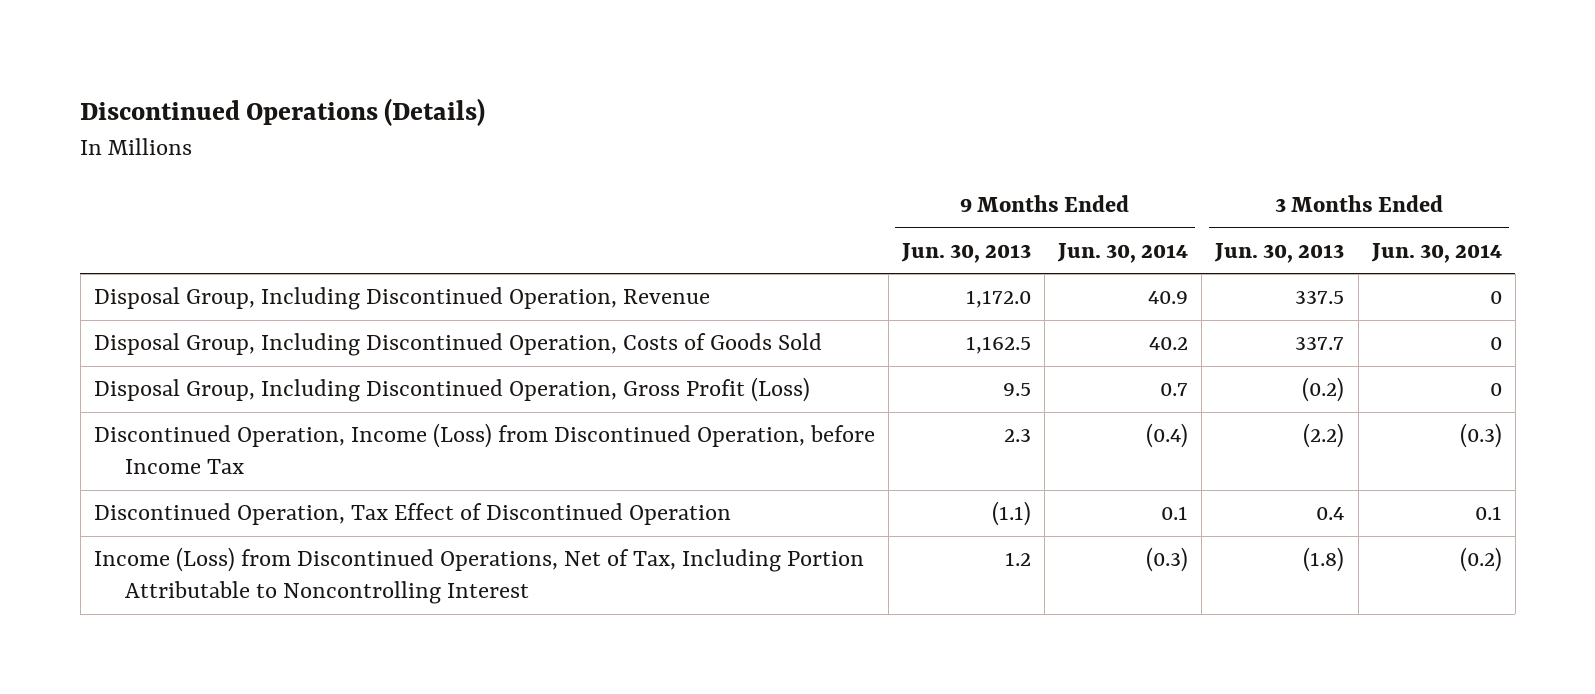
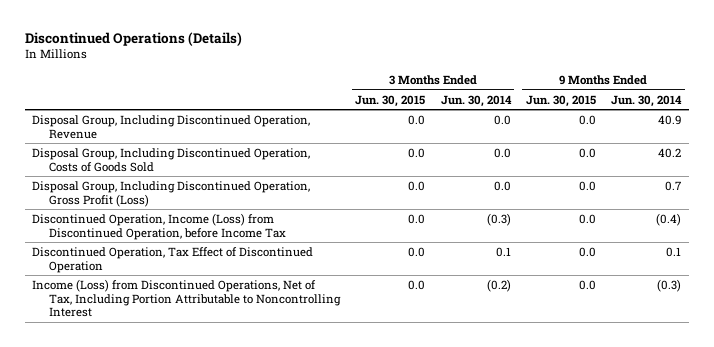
- | 9 Months Ended Jun. 30, 2013 | 9 Months Ended Jun. 30, 2014 | 3 Months Ended Jun. 30, 2013 | 3 Months Ended Jun. 30, 2014
+ | 3 Months Ended Jun. 30, 2015 | 3 Months Ended Jun. 30, 2014 | 9 Months Ended Jun. 30, 2015 | 9 Months Ended Jun. 30, 2014
- Disposal Group, Including Discontinued Operation, Revenue | 1,172.0 | 40.9 | 337.5 | 0
- Disposal Group, Including Discontinued Operation, Costs of Goods Sold | 1,162.5 | 40.2 | 337.7 | 0
- Disposal Group, Including Discontinued Operation, Gross Profit (Loss) | 9.5 | 0.7 | (0.2) | 0
+ Disposal Group, Including Discontinued Operation, Revenue | 0.0 | 0.0 | 0.0 | 40.9
+ Disposal Group, Including Discontinued Operation, Costs of Goods Sold | 0.0 | 0.0 | 0.0 | 40.2
+ Disposal Group, Including Discontinued Operation, Gross Profit (Loss) | 0.0 | 0.0 | 0.0 | 0.7

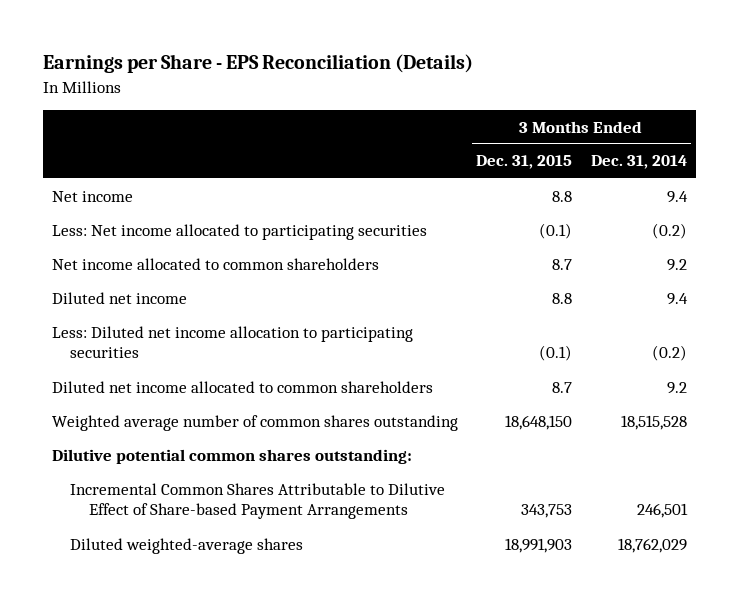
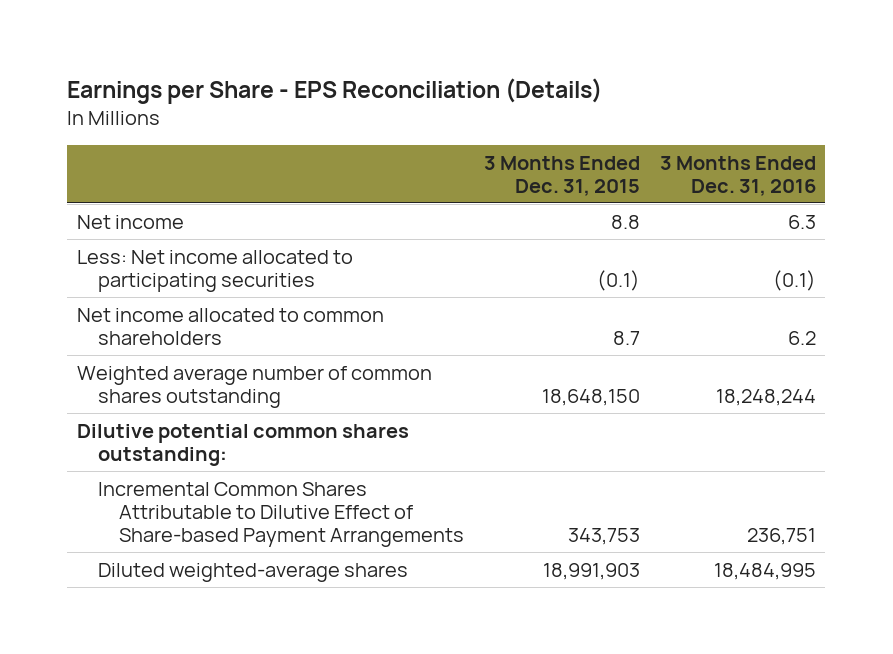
- | 3 Months Ended Dec. 31, 2015 | 3 Months Ended Dec. 31, 2014
+ | 3 Months Ended Dec. 31, 2015 | 3 Months Ended Dec. 31, 2016
- Diluted net income | 8.8 | 9.4
- Less: Diluted net income allocation to participating securities | (0.1) | (0.2)
- Diluted net income allocated to common shareholders | 8.7 | 9.2

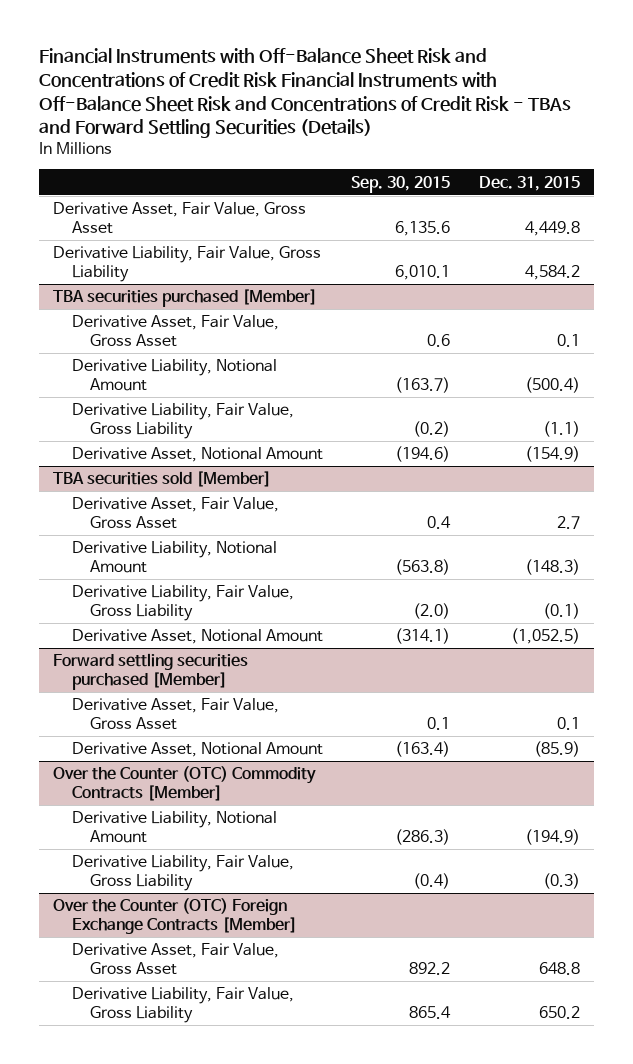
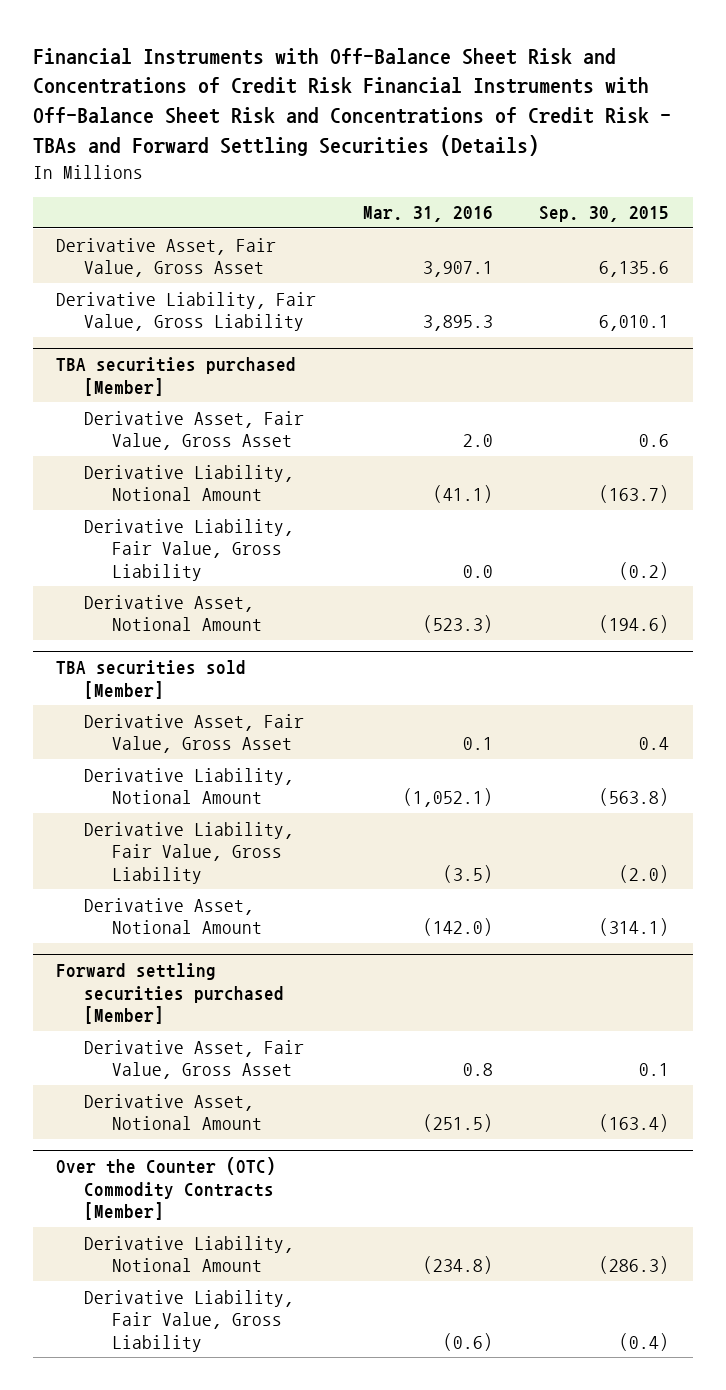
- | Sep. 30, 2015 | Dec. 31, 2015
+ | Mar. 31, 2016 | Sep. 30, 2015
- Over the Counter (OTC) Foreign Exchange Contracts [Member]
- Derivative Asset, Fair Value, Gross Asset | 892.2 | 648.8
- Derivative Liability, Fair Value, Gross Liability | 865.4 | 650.2

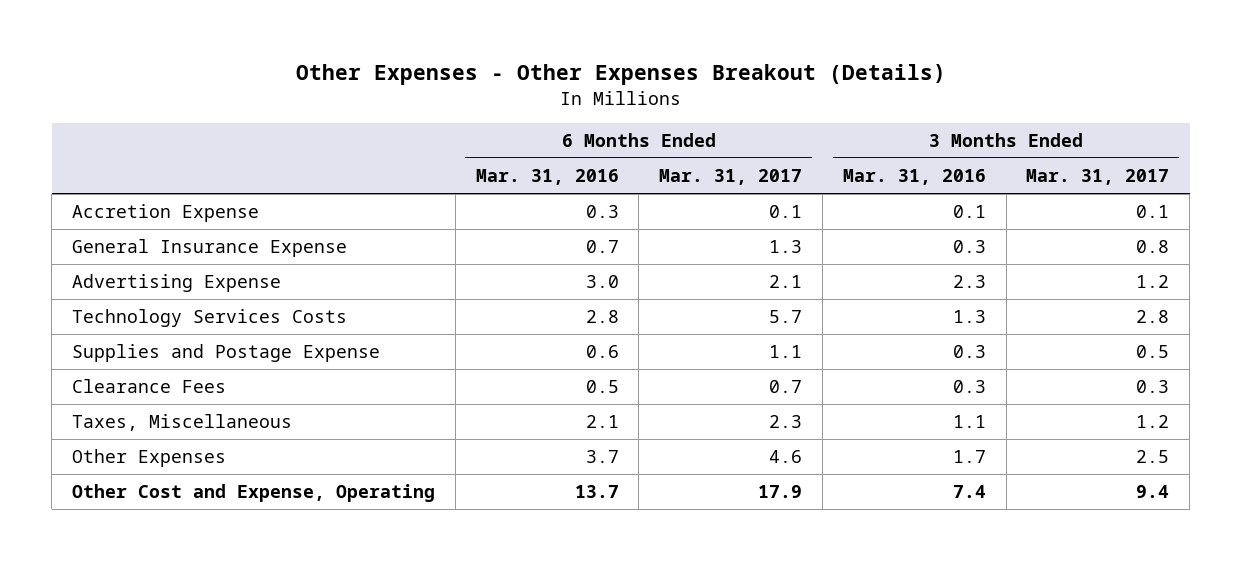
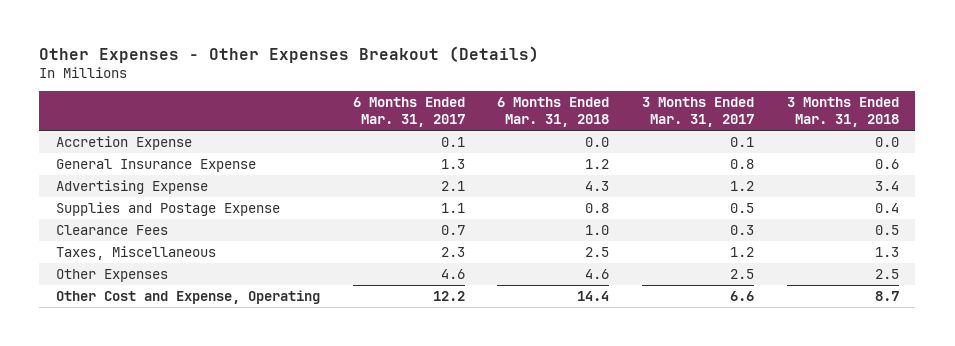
- | 6 Months Ended Mar. 31, 2016 | 6 Months Ended Mar. 31, 2017 | 3 Months Ended Mar. 31, 2016 | 3 Months Ended Mar. 31, 2017
+ | 6 Months Ended Mar. 31, 2017 | 6 Months Ended Mar. 31, 2018 | 3 Months Ended Mar. 31, 2017 | 3 Months Ended Mar. 31, 2018
- Technology Services Costs | 2.8 | 5.7 | 1.3 | 2.8
- Other Cost and Expense, Operating | 13.7 | 17.9 | 7.4 | 9.4
+ Other Cost and Expense, Operating | 12.2 | 14.4 | 6.6 | 8.7

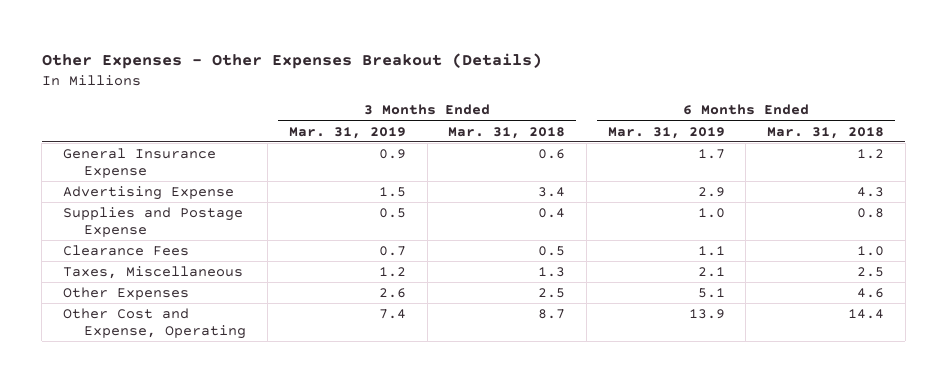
- | 6 Months Ended Mar. 31, 2017 | 6 Months Ended Mar. 31, 2018 | 3 Months Ended Mar. 31, 2017 | 3 Months Ended Mar. 31, 2018
+ | 3 Months Ended Mar. 31, 2019 | 3 Months Ended Mar. 31, 2018 | 6 Months Ended Mar. 31, 2019 | 6 Months Ended Mar. 31, 2018
- Accretion Expense | 0.1 | 0.0 | 0.1 | 0.0

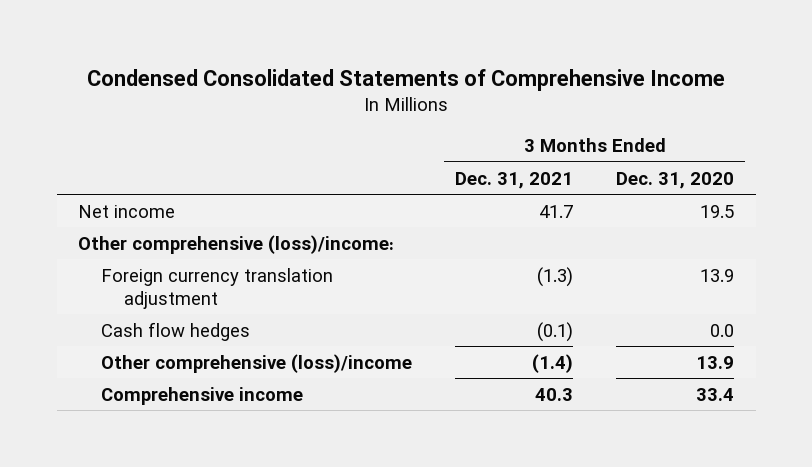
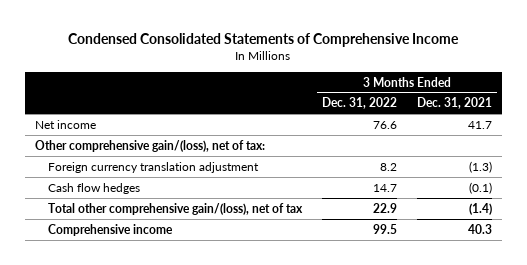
- | 3 Months Ended Dec. 31, 2021 | 3 Months Ended Dec. 31, 2020
+ | 3 Months Ended Dec. 31, 2022 | 3 Months Ended Dec. 31, 2021
- Other comprehensive (loss)/income:
+ Other comprehensive gain/(loss), net of tax:
- Other comprehensive (loss)/income | (1.4) | 13.9
+ Total other comprehensive gain/(loss), net of tax | 22.9 | (1.4)

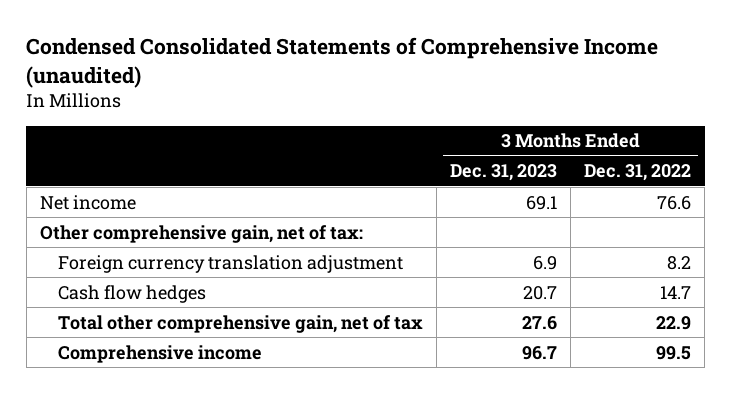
- Condensed Consolidated Statements of Comprehensive Income
+ Condensed Consolidated Statements of Comprehensive Income (unaudited)
- | 3 Months Ended Dec. 31, 2022 | 3 Months Ended Dec. 31, 2021
+ | 3 Months Ended Dec. 31, 2023 | 3 Months Ended Dec. 31, 2022
- Other comprehensive gain/(loss), net of tax:
+ Other comprehensive gain, net of tax:
- Total other comprehensive gain/(loss), net of tax | 22.9 | (1.4)
+ Total other comprehensive gain, net of tax | 27.6 | 22.9

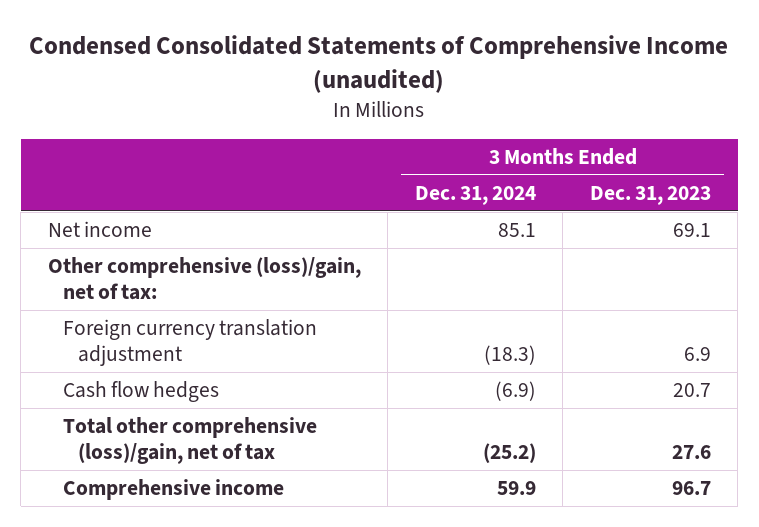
- | 3 Months Ended Dec. 31, 2023 | 3 Months Ended Dec. 31, 2022
+ | 3 Months Ended Dec. 31, 2024 | 3 Months Ended Dec. 31, 2023
- Other comprehensive gain, net of tax:
+ Other comprehensive (loss)/gain, net of tax:
- Total other comprehensive gain, net of tax | 27.6 | 22.9
+ Total other comprehensive (loss)/gain, net of tax | (25.2) | 27.6

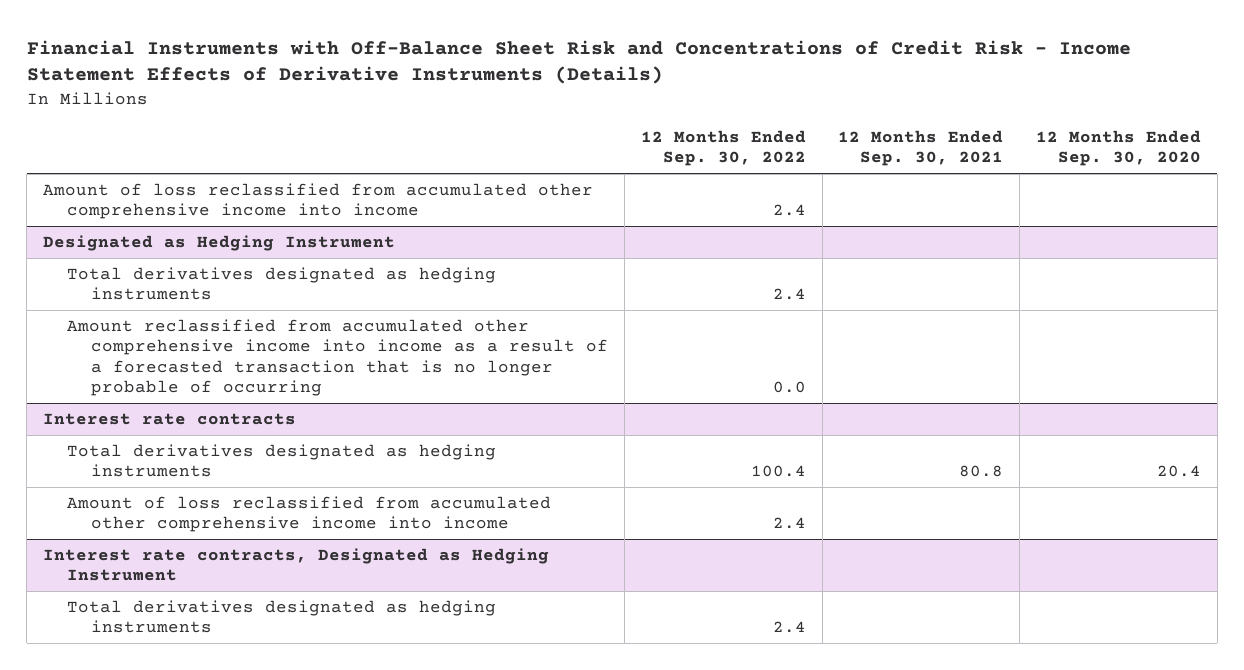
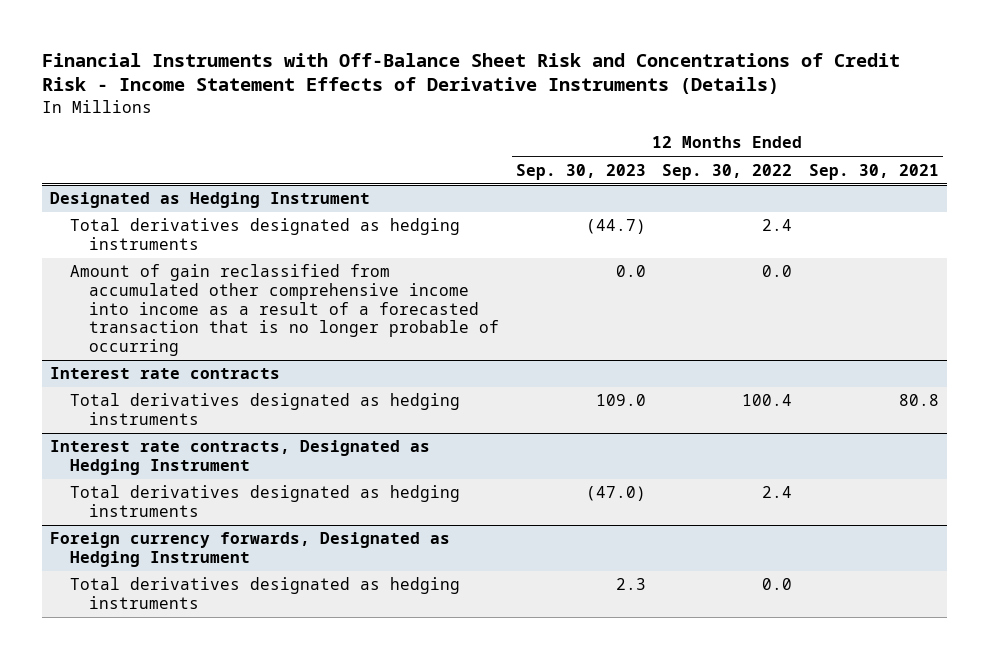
- | 12 Months Ended Sep. 30, 2022 | 12 Months Ended Sep. 30, 2021 | 12 Months Ended Sep. 30, 2020
+ | 12 Months Ended Sep. 30, 2023 | 12 Months Ended Sep. 30, 2022 | 12 Months Ended Sep. 30, 2021
- Amount of loss reclassified from accumulated other comprehensive income into income | 2.4 | |
@ Designated as Hedging Instrument
- Amount reclassified from accumulated other comprehensive income into income as a result of a forecasted transaction that is no longer probable of occurring | 0.0 | |
+ Amount of gain reclassified from accumulated other comprehensive income into income as a result of a forecasted transaction that is no longer probable of occurring | 0.0 | 0.0 |
@ Interest rate contracts
- Amount of loss reclassified from accumulated other comprehensive income into income | 2.4 | |
+ Foreign currency forwards, Designated as Hedging Instrument
+ Total derivatives designated as hedging instruments | 2.3 | 0.0 |

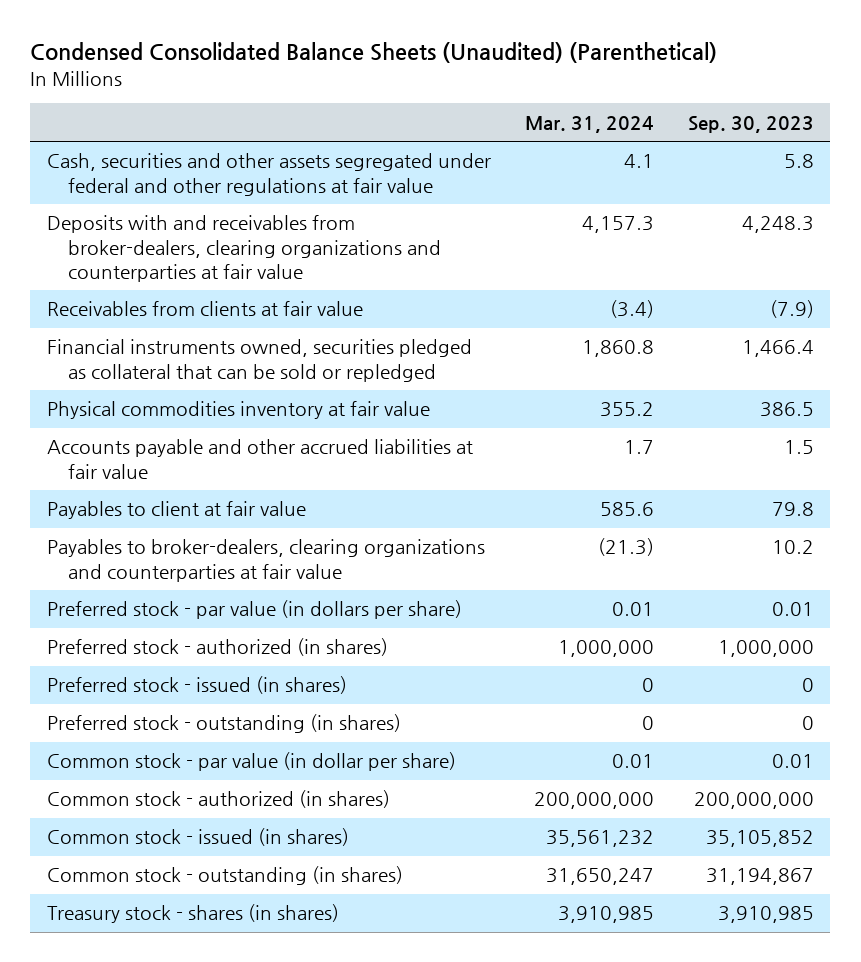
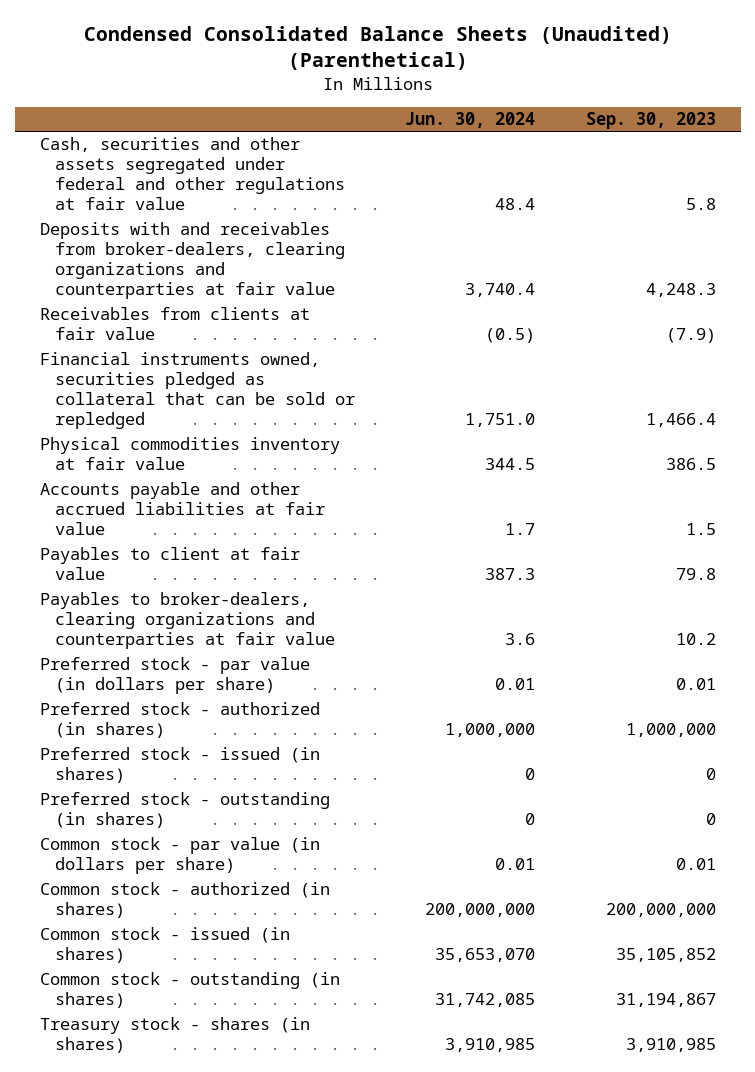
- | Mar. 31, 2024 | Sep. 30, 2023
+ | Jun. 30, 2024 | Sep. 30, 2023
- Common stock - par value (in dollar per share) | 0.01 | 0.01
+ Common stock - par value (in dollars per share) | 0.01 | 0.01

